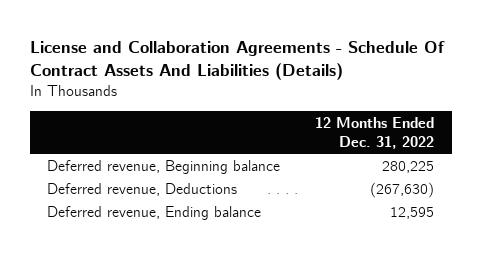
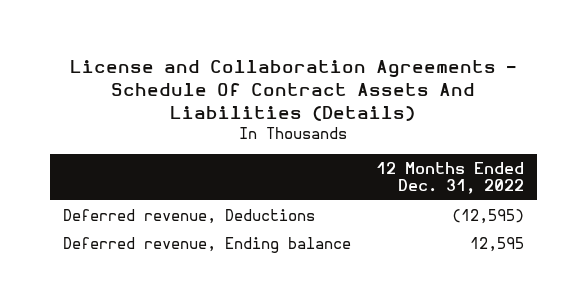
- Deferred revenue, Beginning balance | 280,225
- Deferred revenue, Deductions | (267,630)
+ Deferred revenue, Deductions | (12,595)

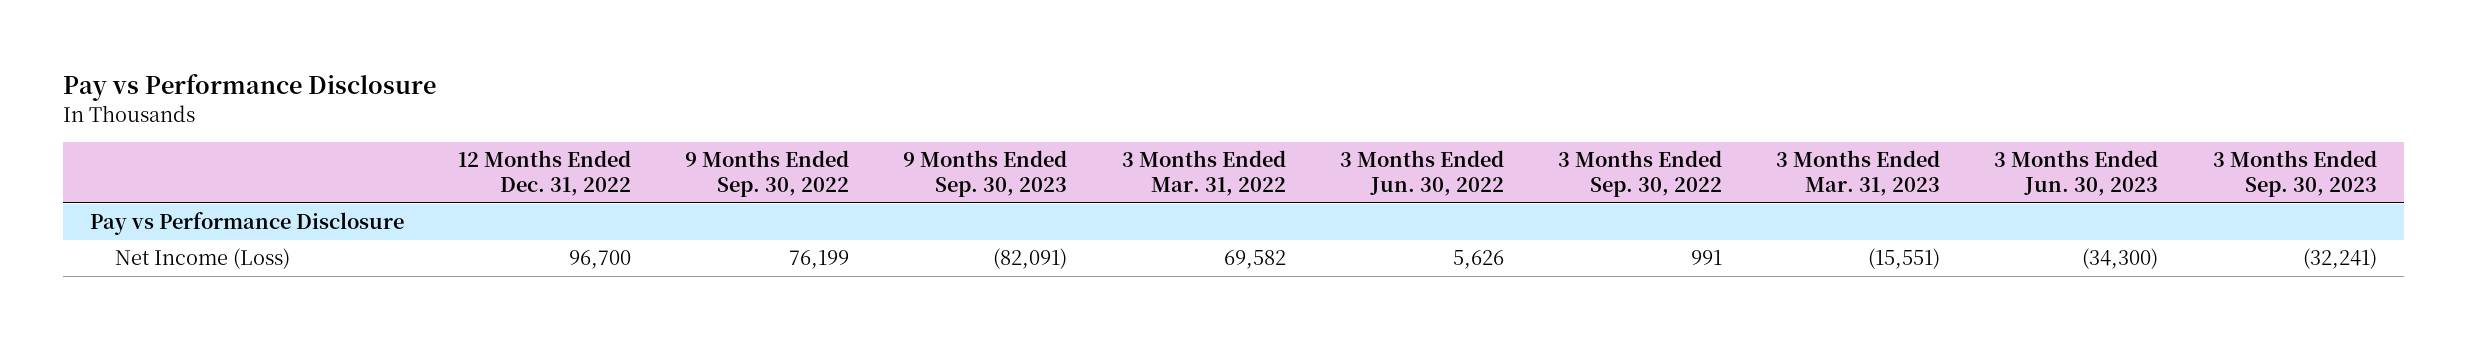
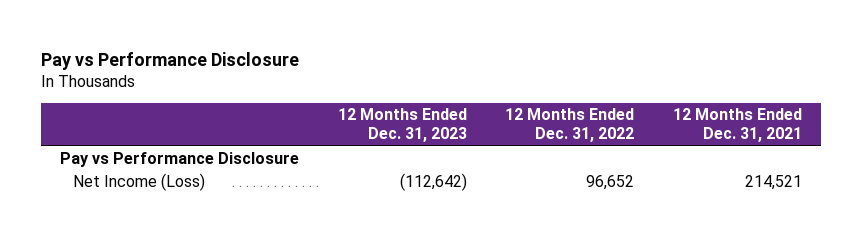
- | 12 Months Ended Dec. 31, 2022 | 9 Months Ended Sep. 30, 2022 | 9 Months Ended Sep. 30, 2023 | 3 Months Ended Mar. 31, 2022 | 3 Months Ended Jun. 30, 2022 | 3 Months Ended Sep. 30, 2022 | 3 Months Ended Mar. 31, 2023 | 3 Months Ended Jun. 30, 2023 | 3 Months Ended Sep. 30, 2023
+ | 12 Months Ended Dec. 31, 2023 | 12 Months Ended Dec. 31, 2022 | 12 Months Ended Dec. 31, 2021
- Net Income (Loss) | 96,700 | 76,199 | (82,091) | 69,582 | 5,626 | 991 | (15,551) | (34,300) | (32,241)
+ Net Income (Loss) | (112,642) | 96,652 | 214,521

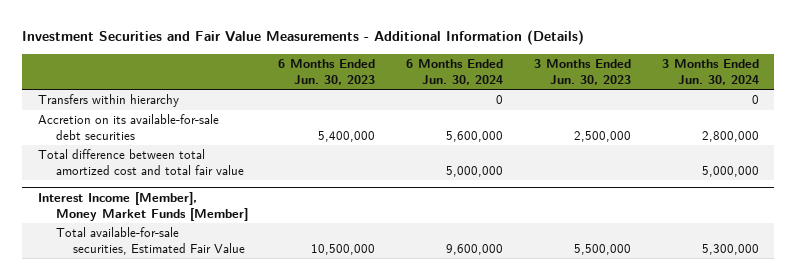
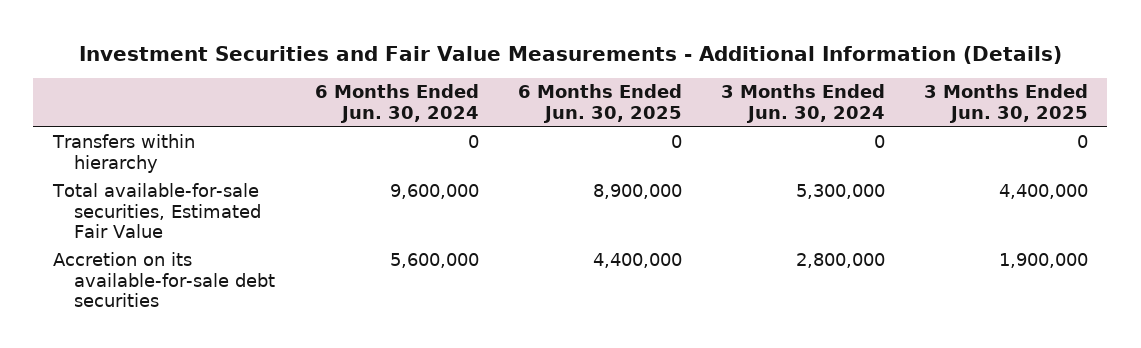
- | 6 Months Ended Jun. 30, 2023 | 6 Months Ended Jun. 30, 2024 | 3 Months Ended Jun. 30, 2023 | 3 Months Ended Jun. 30, 2024
+ | 6 Months Ended Jun. 30, 2024 | 6 Months Ended Jun. 30, 2025 | 3 Months Ended Jun. 30, 2024 | 3 Months Ended Jun. 30, 2025
- Total difference between total amortized cost and total fair value | | 5,000,000 | | 5,000,000
- Interest Income [Member], Money Market Funds [Member]
moved down: Accretion on its available-for-sale debt securities | 5,600,000 | 4,400,000 | 2,800,000 | 1,900,000

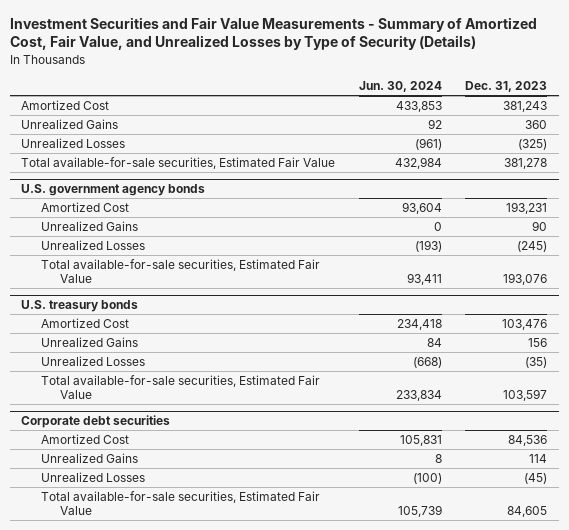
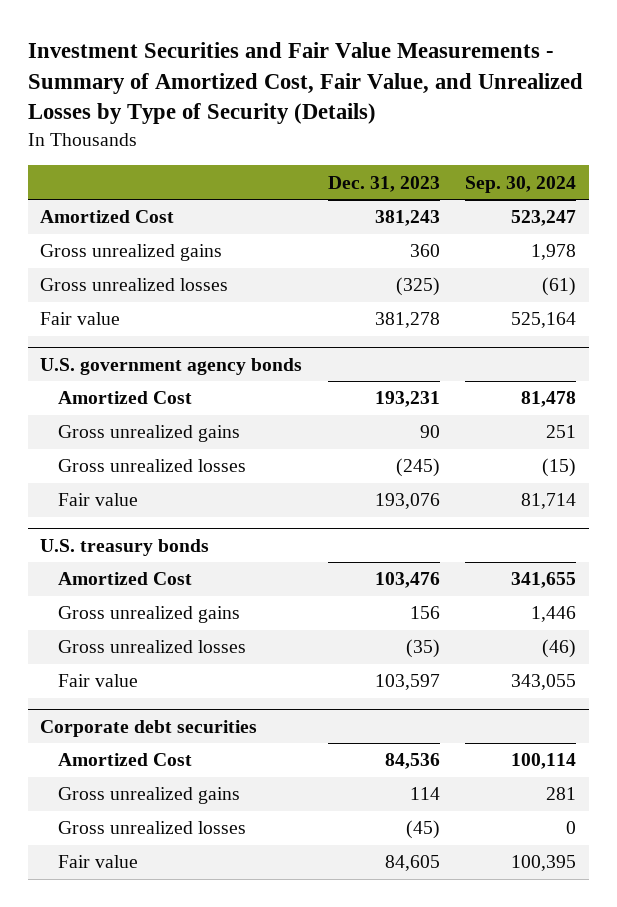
- | Jun. 30, 2024 | Dec. 31, 2023
+ | Dec. 31, 2023 | Sep. 30, 2024
- Unrealized Gains | 92 | 360
- Unrealized Losses | (961) | (325)
- Total available-for-sale securities, Estimated Fair Value | 432,984 | 381,278
+ Gross unrealized gains | 360 | 1,978
+ Gross unrealized losses | (325) | (61)
+ Fair value | 381,278 | 525,164
@ U.S. government agency bonds
- Unrealized Gains | 0 | 90
- Unrealized Losses | (193) | (245)
- Total available-for-sale securities, Estimated Fair Value | 93,411 | 193,076
+ Gross unrealized gains | 90 | 251
+ Gross unrealized losses | (245) | (15)
+ Fair value | 193,076 | 81,714
@ U.S. treasury bonds
- Unrealized Gains | 84 | 156
- Unrealized Losses | (668) | (35)
- Total available-for-sale securities, Estimated Fair Value | 233,834 | 103,597
+ Gross unrealized gains | 156 | 1,446
+ Gross unrealized losses | (35) | (46)
+ Fair value | 103,597 | 343,055
@ Corporate debt securities
- Unrealized Gains | 8 | 114
- Unrealized Losses | (100) | (45)
- Total available-for-sale securities, Estimated Fair Value | 105,739 | 84,605
+ Gross unrealized gains | 114 | 281
+ Gross unrealized losses | (45) | 0
+ Fair value | 84,605 | 100,395

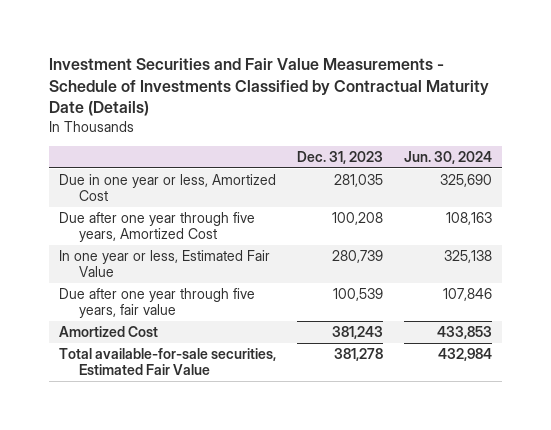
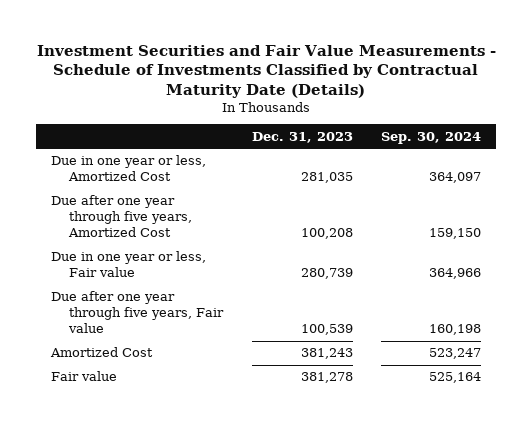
- | Dec. 31, 2023 | Jun. 30, 2024
+ | Dec. 31, 2023 | Sep. 30, 2024
- In one year or less, Estimated Fair Value | 280,739 | 325,138
- Due after one year through five years, fair value | 100,539 | 107,846
+ Due in one year or less, Fair value | 280,739 | 364,966
+ Due after one year through five years, Fair value | 100,539 | 160,198
- Total available-for-sale securities, Estimated Fair Value | 381,278 | 432,984
+ Fair value | 381,278 | 525,164

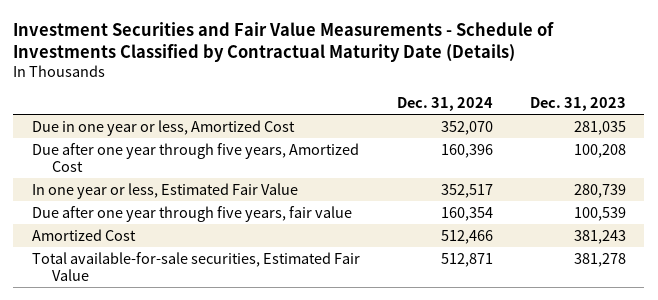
- | Dec. 31, 2023 | Sep. 30, 2024
+ | Dec. 31, 2024 | Dec. 31, 2023
- Due in one year or less, Fair value | 280,739 | 364,966
- Due after one year through five years, Fair value | 100,539 | 160,198
+ In one year or less, Estimated Fair Value | 352,517 | 280,739
+ Due after one year through five years, fair value | 160,354 | 100,539
- Fair value | 381,278 | 525,164
+ Total available-for-sale securities, Estimated Fair Value | 512,871 | 381,278

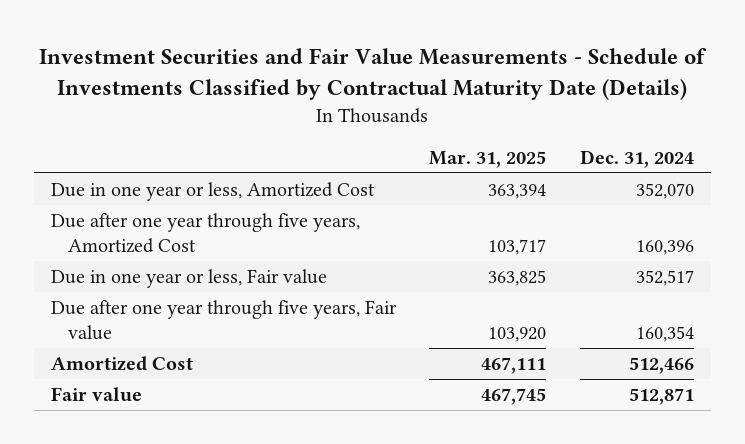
- | Dec. 31, 2024 | Dec. 31, 2023
+ | Mar. 31, 2025 | Dec. 31, 2024
- In one year or less, Estimated Fair Value | 352,517 | 280,739
- Due after one year through five years, fair value | 160,354 | 100,539
+ Due in one year or less, Fair value | 363,825 | 352,517
+ Due after one year through five years, Fair value | 103,920 | 160,354
- Total available-for-sale securities, Estimated Fair Value | 512,871 | 381,278
+ Fair value | 467,745 | 512,871

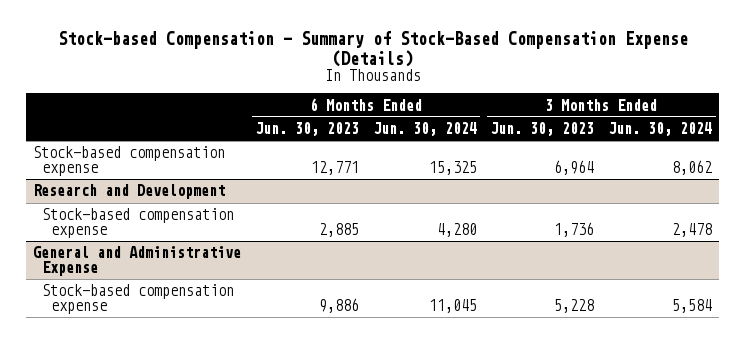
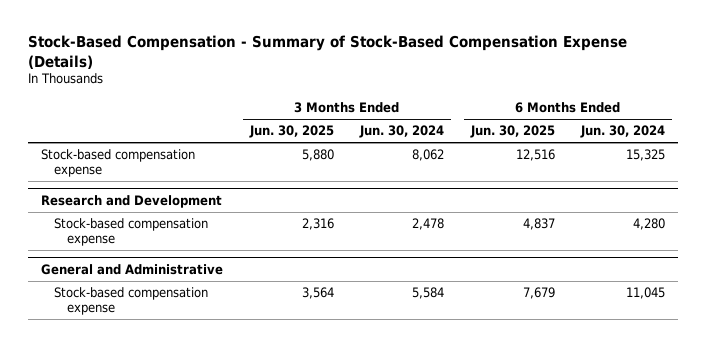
- Stock-based Compensation - Summary of Stock-Based Compensation Expense (Details)
+ Stock-Based Compensation - Summary of Stock-Based Compensation Expense (Details)
- | 6 Months Ended Jun. 30, 2023 | 6 Months Ended Jun. 30, 2024 | 3 Months Ended Jun. 30, 2023 | 3 Months Ended Jun. 30, 2024
+ | 3 Months Ended Jun. 30, 2025 | 3 Months Ended Jun. 30, 2024 | 6 Months Ended Jun. 30, 2025 | 6 Months Ended Jun. 30, 2024
- General and Administrative Expense
+ General and Administrative

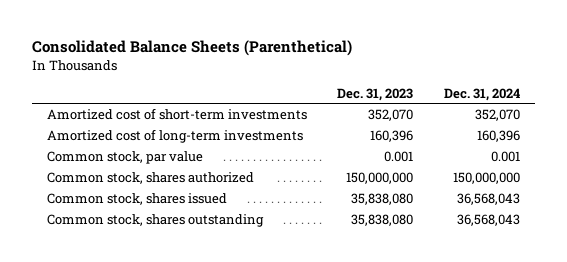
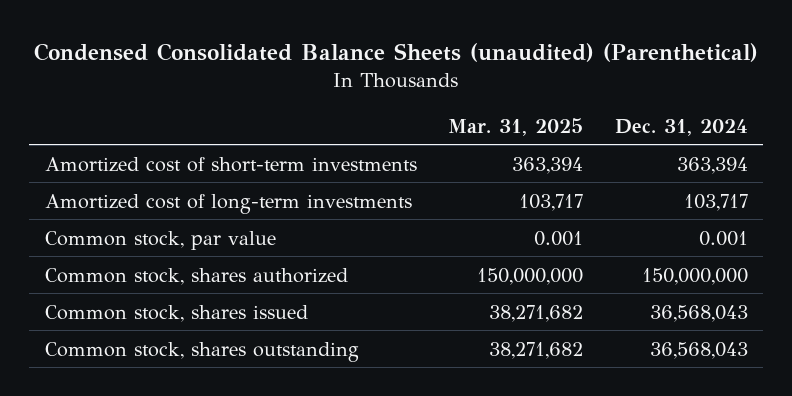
- Consolidated Balance Sheets (Parenthetical)
+ Condensed Consolidated Balance Sheets (unaudited) (Parenthetical)
- | Dec. 31, 2023 | Dec. 31, 2024
+ | Mar. 31, 2025 | Dec. 31, 2024
- Amortized cost of short-term investments | 352,070 | 352,070
- Amortized cost of long-term investments | 160,396 | 160,396
+ Amortized cost of short-term investments | 363,394 | 363,394
+ Amortized cost of long-term investments | 103,717 | 103,717

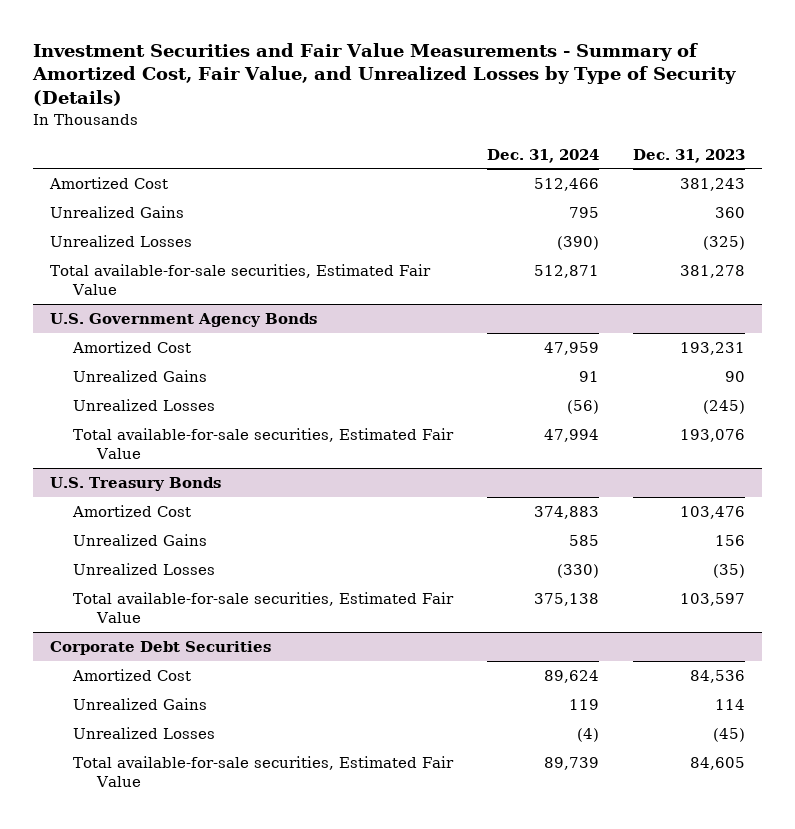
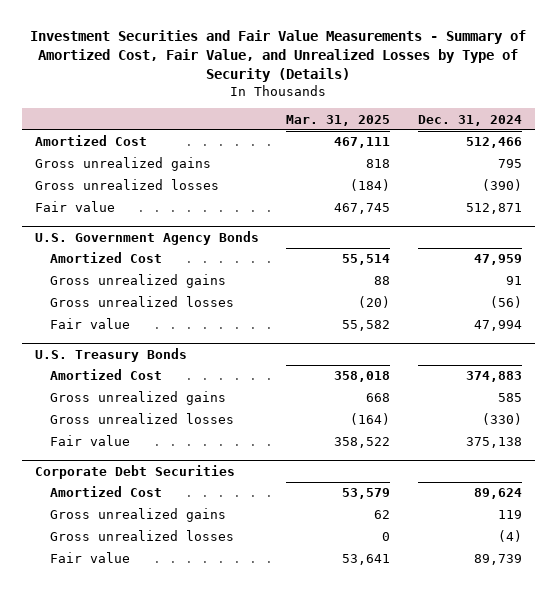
- | Dec. 31, 2024 | Dec. 31, 2023
+ | Mar. 31, 2025 | Dec. 31, 2024
- Unrealized Gains | 795 | 360
- Unrealized Losses | (390) | (325)
- Total available-for-sale securities, Estimated Fair Value | 512,871 | 381,278
+ Gross unrealized gains | 818 | 795
+ Gross unrealized losses | (184) | (390)
+ Fair value | 467,745 | 512,871
@ U.S. Government Agency Bonds
- Unrealized Gains | 91 | 90
- Unrealized Losses | (56) | (245)
- Total available-for-sale securities, Estimated Fair Value | 47,994 | 193,076
+ Gross unrealized gains | 88 | 91
+ Gross unrealized losses | (20) | (56)
+ Fair value | 55,582 | 47,994
@ U.S. Treasury Bonds
- Unrealized Gains | 585 | 156
- Unrealized Losses | (330) | (35)
- Total available-for-sale securities, Estimated Fair Value | 375,138 | 103,597
+ Gross unrealized gains | 668 | 585
+ Gross unrealized losses | (164) | (330)
+ Fair value | 358,522 | 375,138
@ Corporate Debt Securities
- Unrealized Gains | 119 | 114
- Unrealized Losses | (4) | (45)
- Total available-for-sale securities, Estimated Fair Value | 89,739 | 84,605
+ Gross unrealized gains | 62 | 119
+ Gross unrealized losses | 0 | (4)
+ Fair value | 53,641 | 89,739

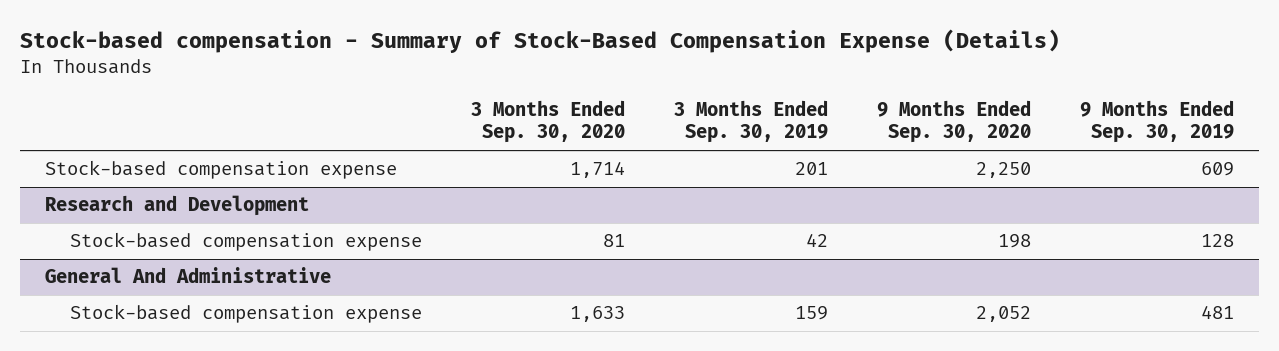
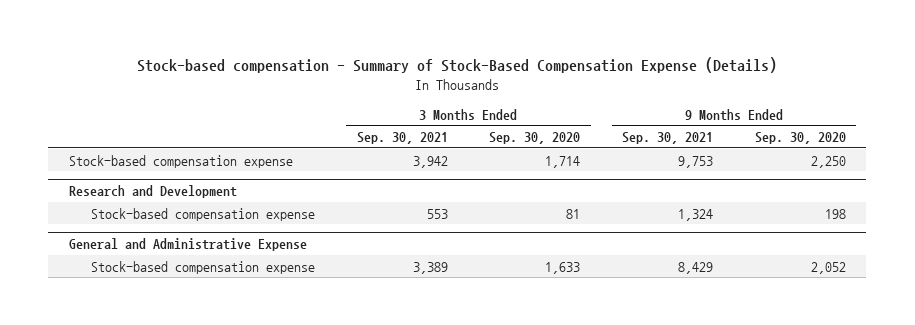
- | 3 Months Ended Sep. 30, 2020 | 3 Months Ended Sep. 30, 2019 | 9 Months Ended Sep. 30, 2020 | 9 Months Ended Sep. 30, 2019
+ | 3 Months Ended Sep. 30, 2021 | 3 Months Ended Sep. 30, 2020 | 9 Months Ended Sep. 30, 2021 | 9 Months Ended Sep. 30, 2020
- General And Administrative
+ General and Administrative Expense

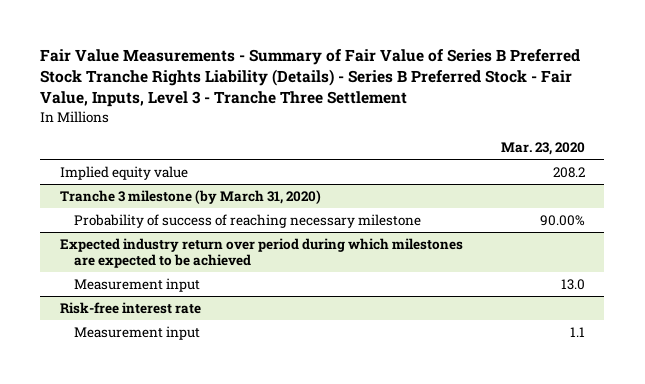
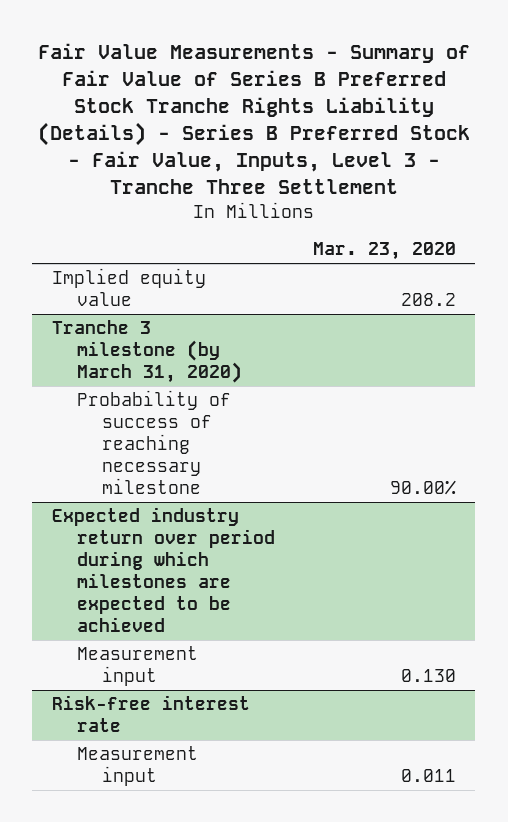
@ Expected industry return over period during which milestones are expected to be achieved
- Measurement input | 13.0
+ Measurement input | 0.130
@ Risk-free interest rate
- Measurement input | 1.1
+ Measurement input | 0.011

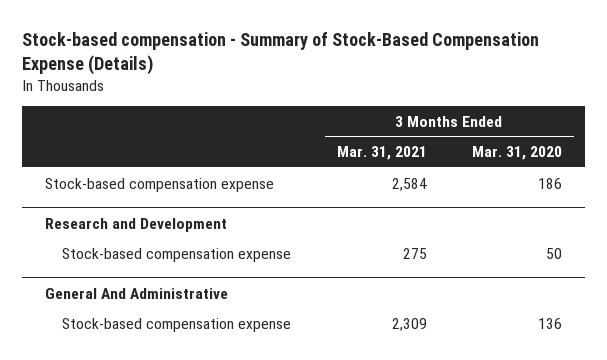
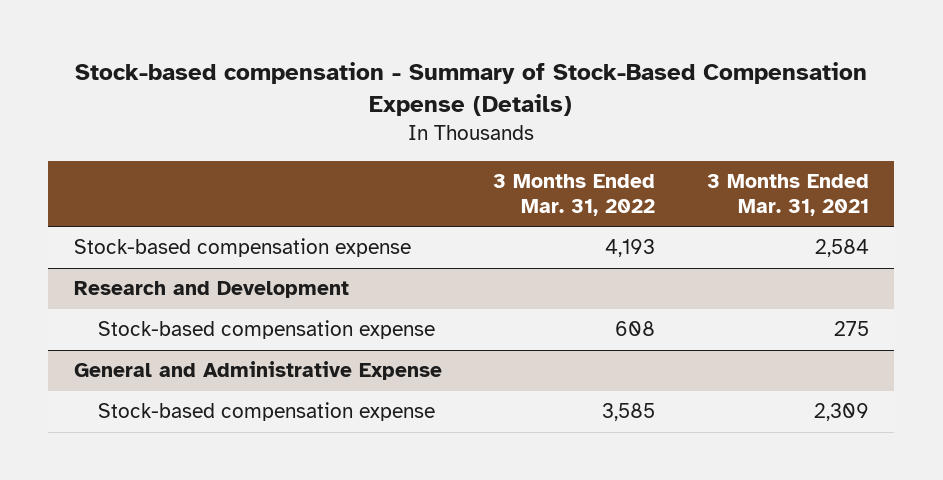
- | 3 Months Ended Mar. 31, 2021 | 3 Months Ended Mar. 31, 2020
+ | 3 Months Ended Mar. 31, 2022 | 3 Months Ended Mar. 31, 2021
- General And Administrative
+ General and Administrative Expense

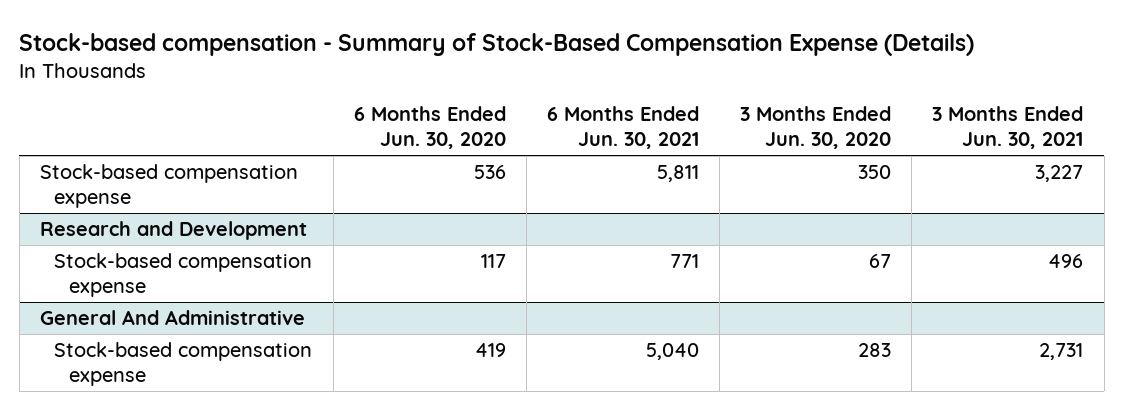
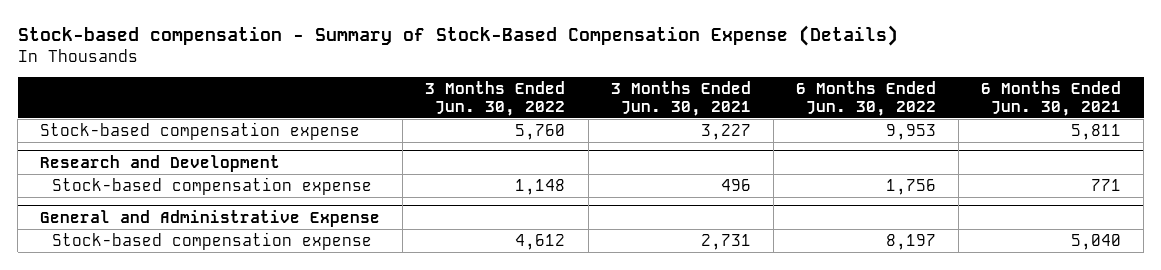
- | 6 Months Ended Jun. 30, 2020 | 6 Months Ended Jun. 30, 2021 | 3 Months Ended Jun. 30, 2020 | 3 Months Ended Jun. 30, 2021
+ | 3 Months Ended Jun. 30, 2022 | 3 Months Ended Jun. 30, 2021 | 6 Months Ended Jun. 30, 2022 | 6 Months Ended Jun. 30, 2021
- General And Administrative
+ General and Administrative Expense

